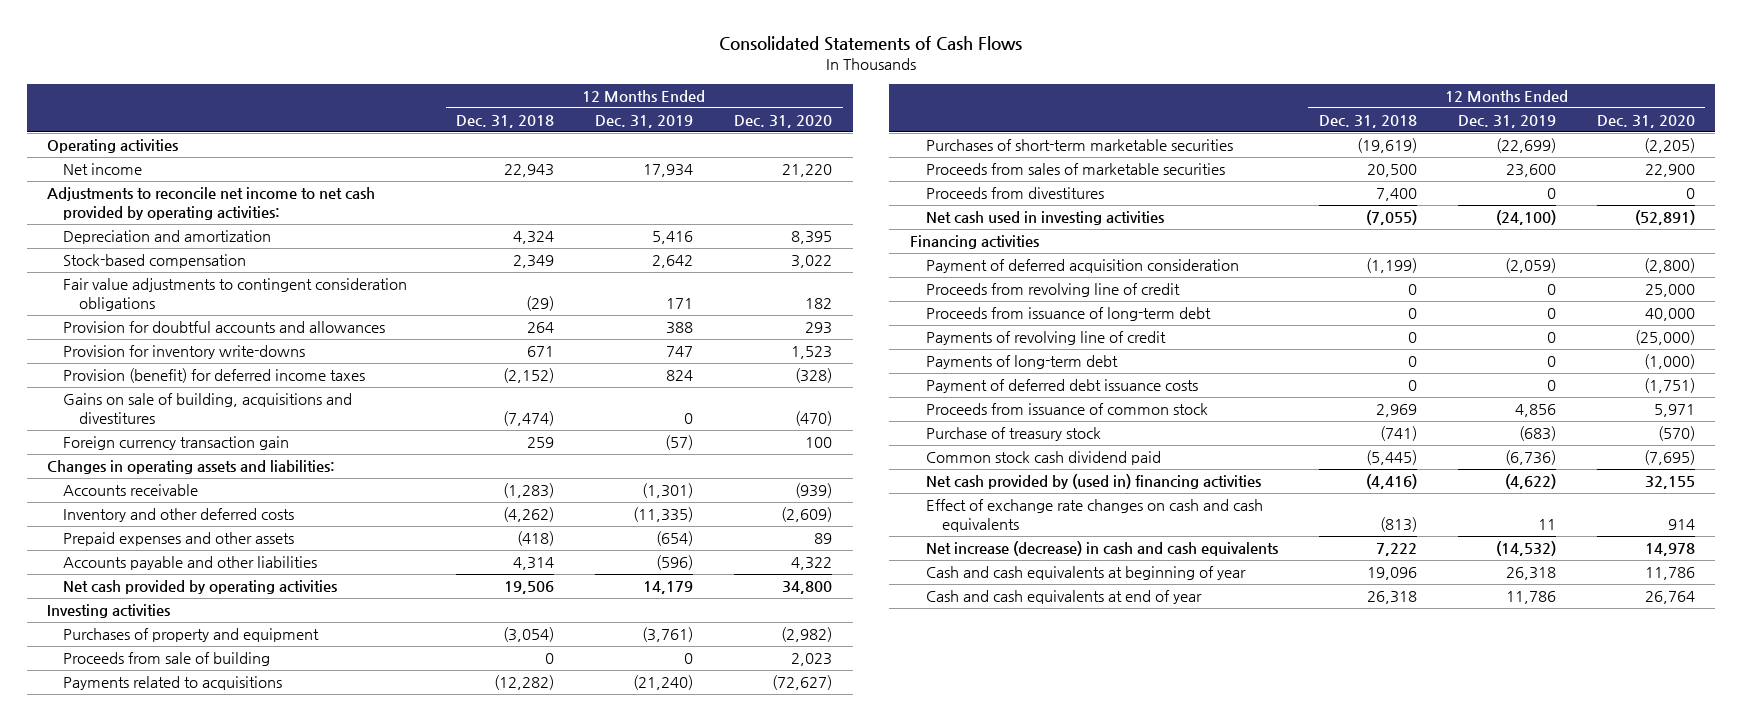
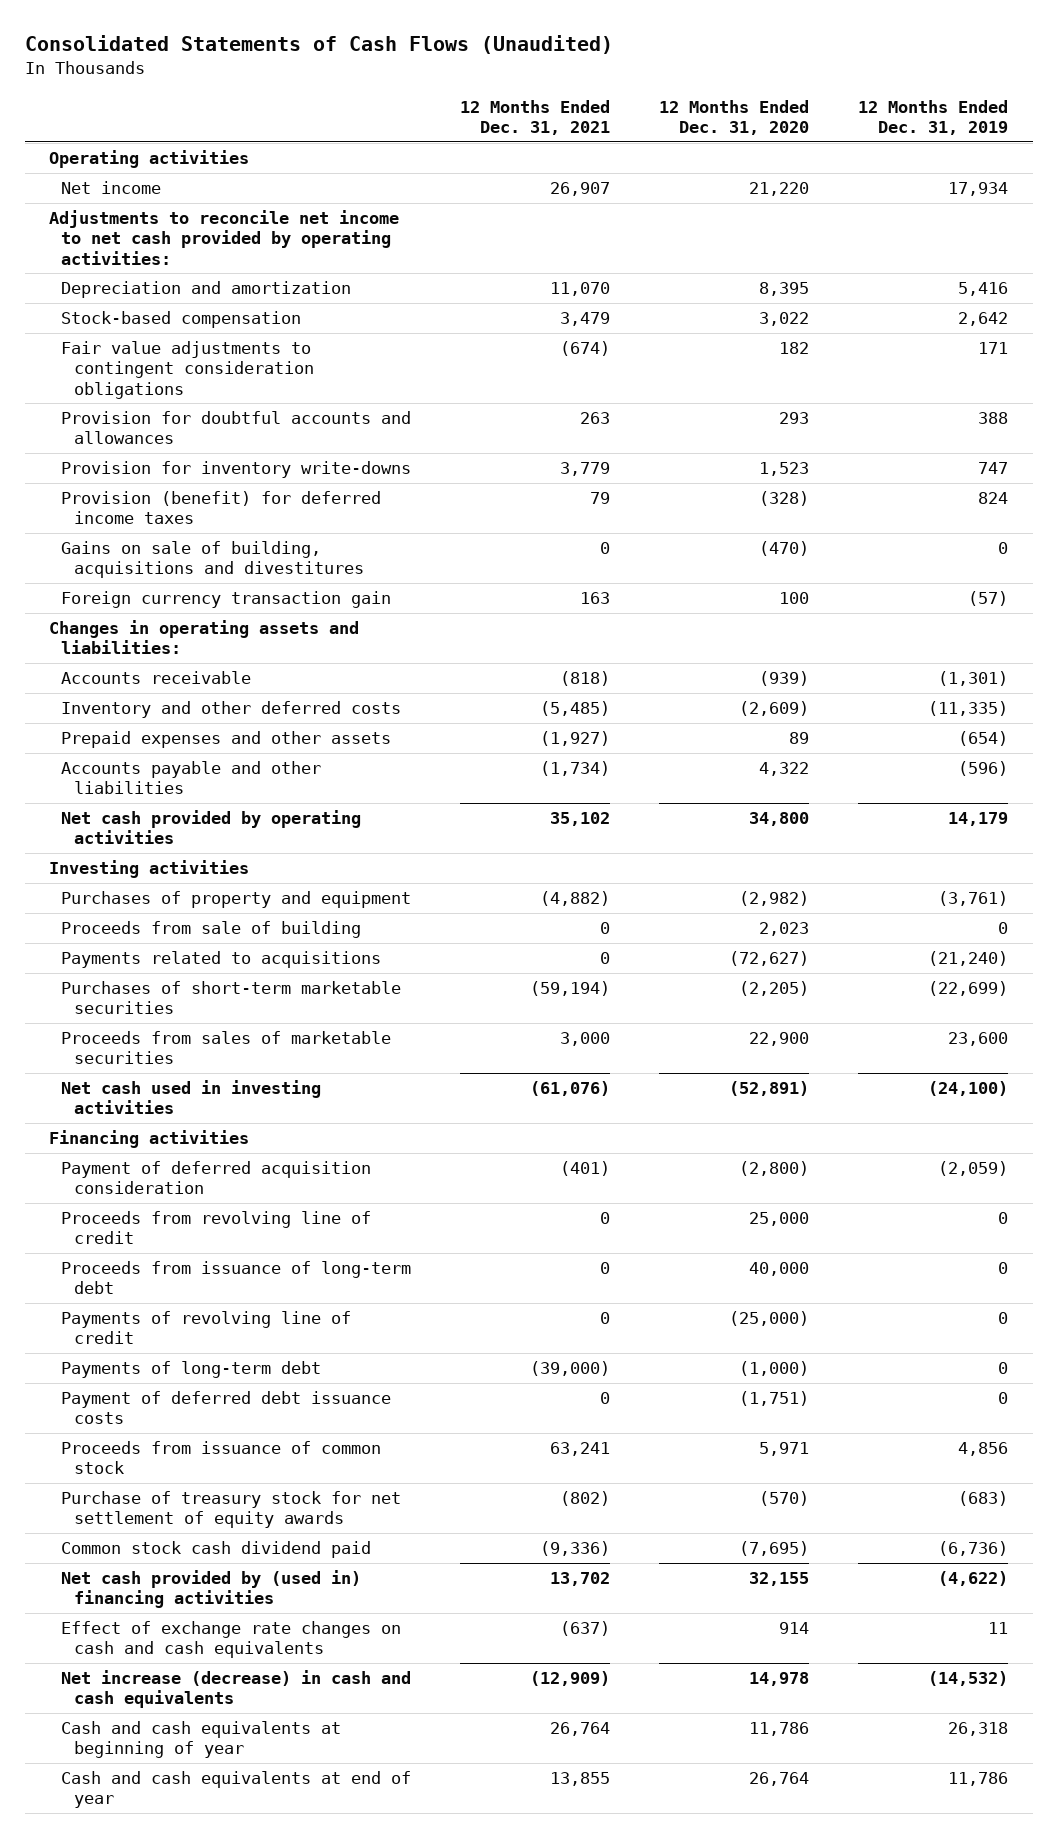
- Consolidated Statements of Cash Flows
+ Consolidated Statements of Cash Flows (Unaudited)
- | 12 Months Ended Dec. 31, 2018 | 12 Months Ended Dec. 31, 2019 | 12 Months Ended Dec. 31, 2020
+ | 12 Months Ended Dec. 31, 2021 | 12 Months Ended Dec. 31, 2020 | 12 Months Ended Dec. 31, 2019
- Proceeds from divestitures | 7,400 | 0 | 0
- Purchase of treasury stock | (741) | (683) | (570)
+ Purchase of treasury stock for net settlement of equity awards | (802) | (570) | (683)

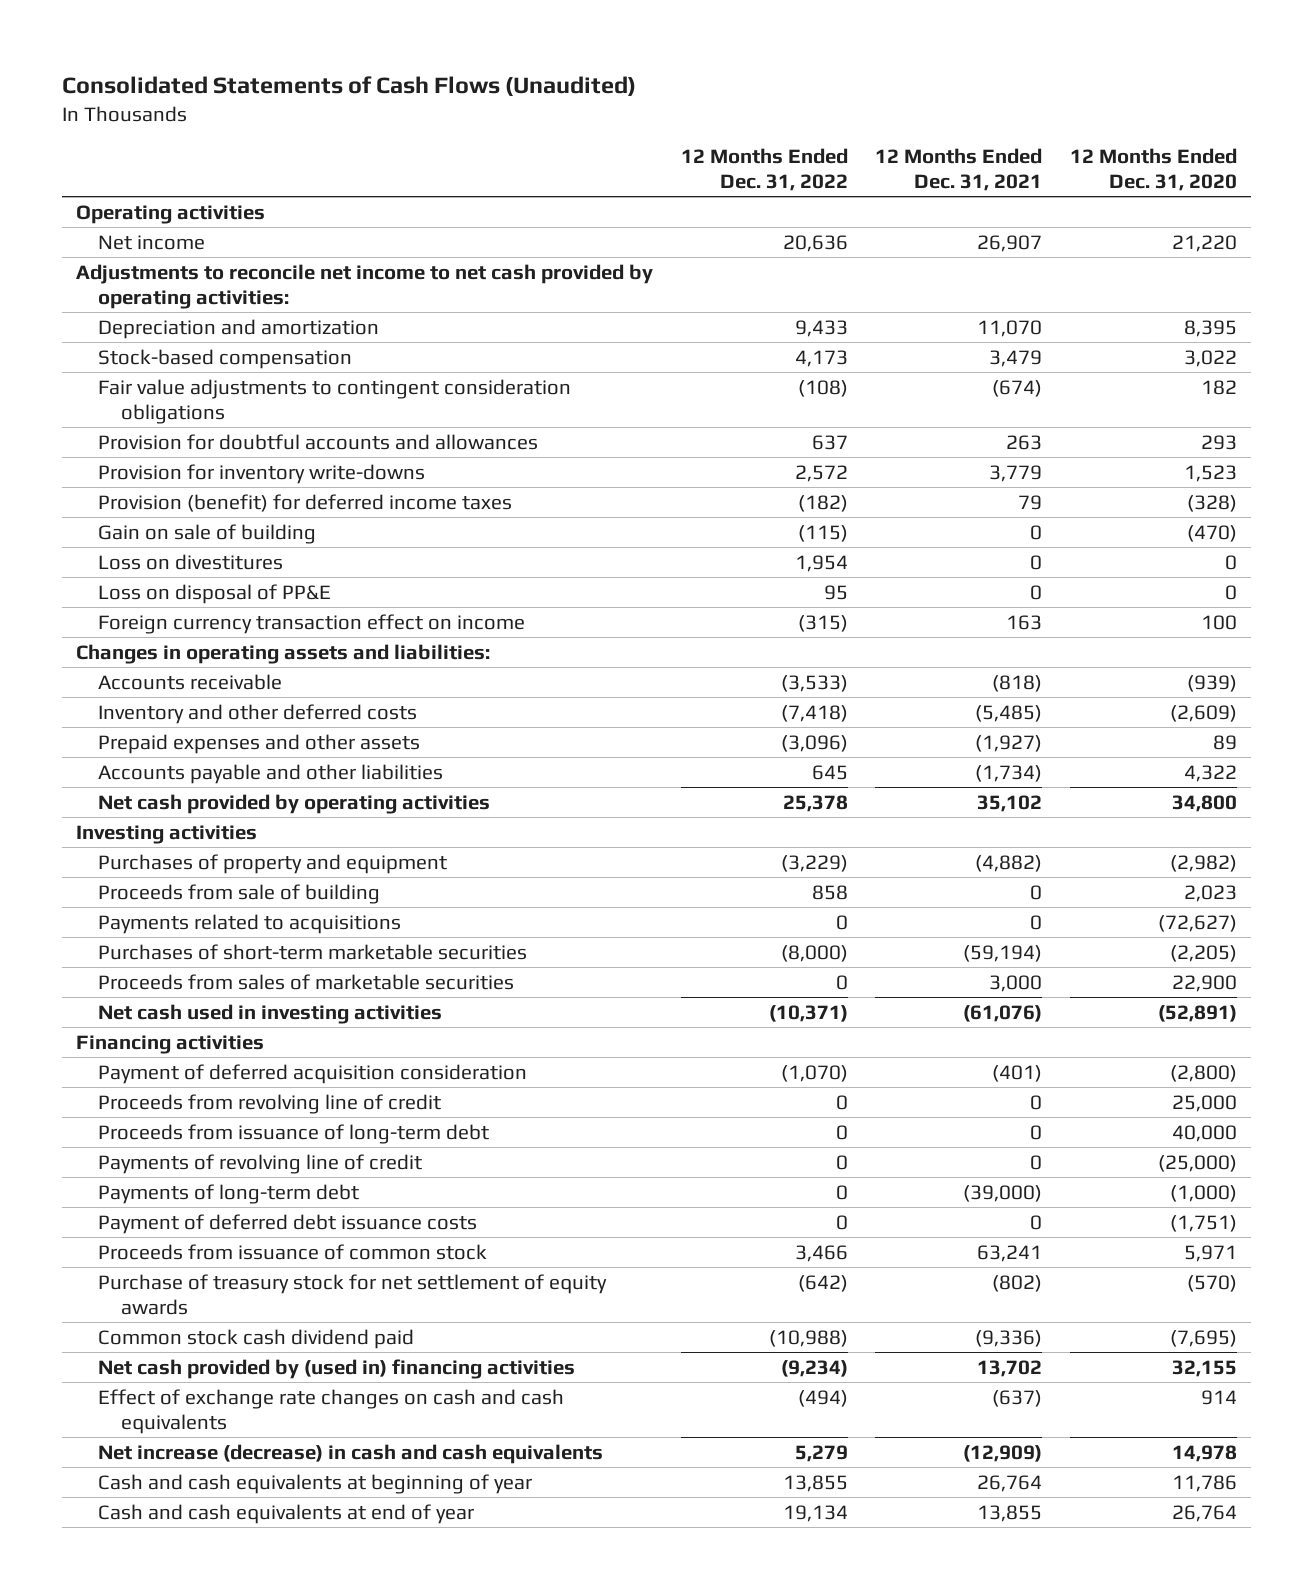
- | 12 Months Ended Dec. 31, 2021 | 12 Months Ended Dec. 31, 2020 | 12 Months Ended Dec. 31, 2019
+ | 12 Months Ended Dec. 31, 2022 | 12 Months Ended Dec. 31, 2021 | 12 Months Ended Dec. 31, 2020
- Gains on sale of building, acquisitions and divestitures | 0 | (470) | 0
- Foreign currency transaction gain | 163 | 100 | (57)
+ Gain on sale of building | (115) | 0 | (470)
+ Loss on divestitures | 1,954 | 0 | 0
+ Loss on disposal of PP&E | 95 | 0 | 0
+ Foreign currency transaction effect on income | (315) | 163 | 100

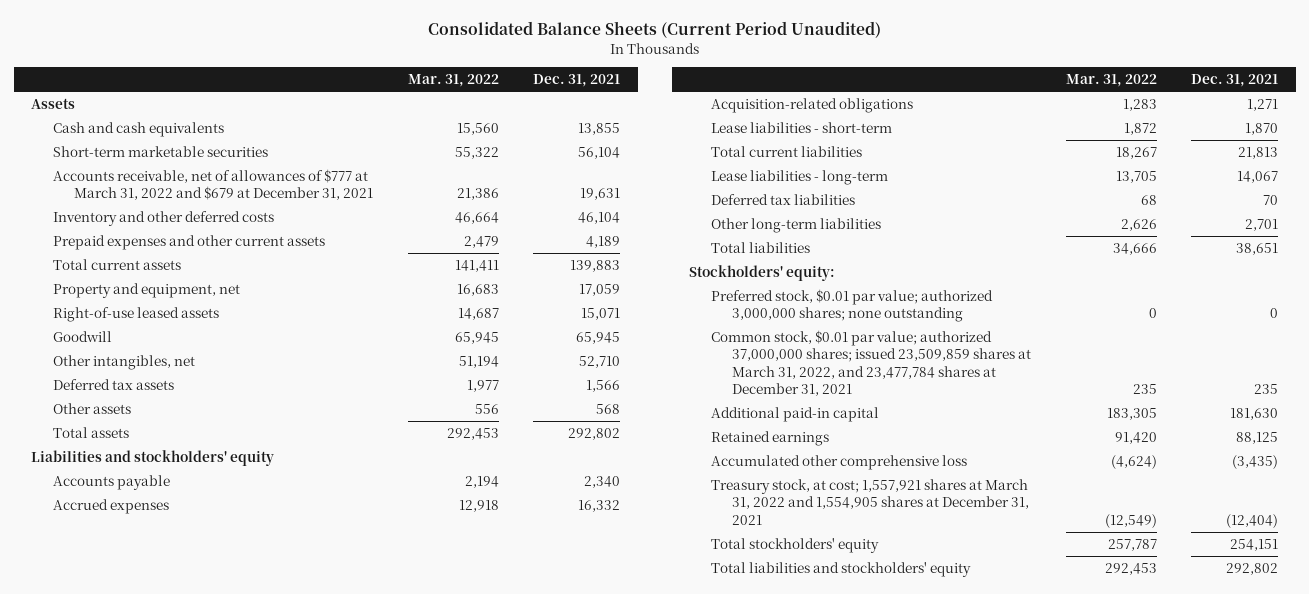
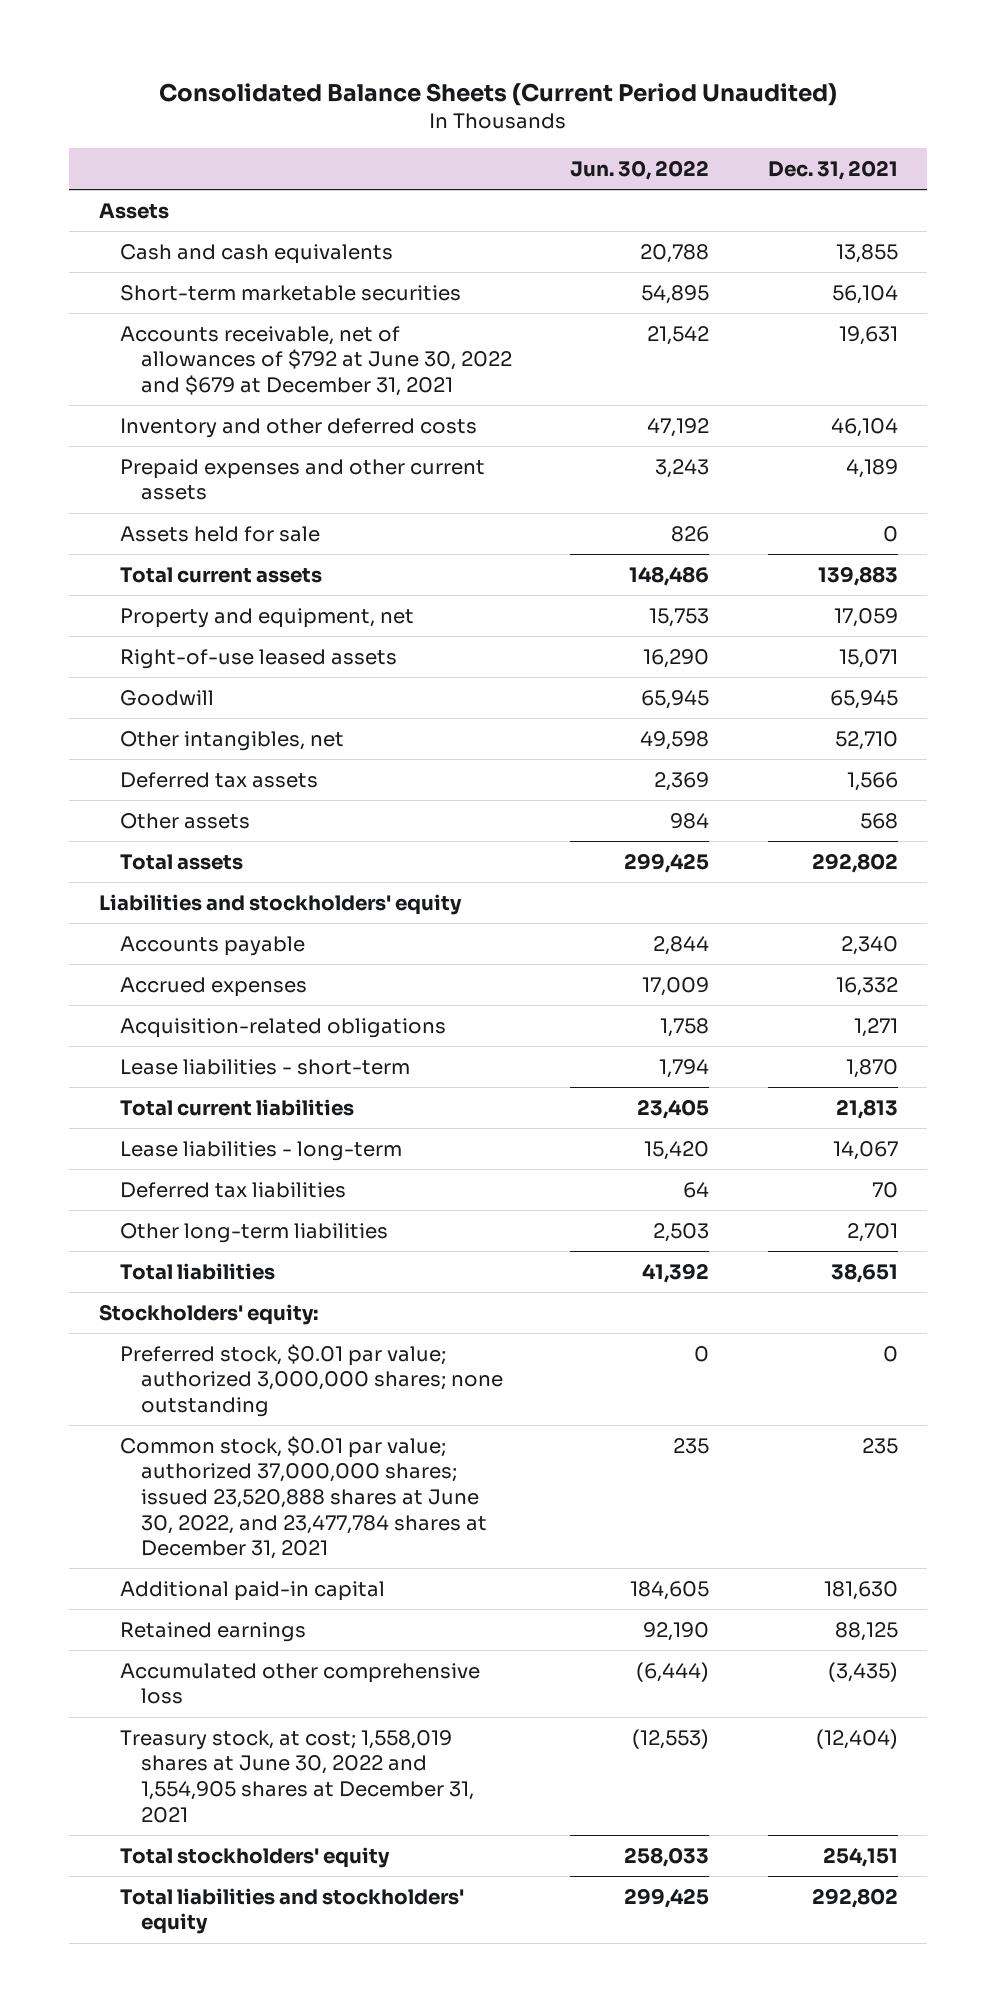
- | Mar. 31, 2022 | Dec. 31, 2021
+ | Jun. 30, 2022 | Dec. 31, 2021
- Accounts receivable, net of allowances of $777 at March 31, 2022 and $679 at December 31, 2021 | 21,386 | 19,631
+ Accounts receivable, net of allowances of $792 at June 30, 2022 and $679 at December 31, 2021 | 21,542 | 19,631
+ Assets held for sale | 826 | 0
- Common stock, $0.01 par value; authorized 37,000,000 shares; issued 23,509,859 shares at March 31, 2022, and 23,477,784 shares at December 31, 2021 | 235 | 235
+ Common stock, $0.01 par value; authorized 37,000,000 shares; issued 23,520,888 shares at June 30, 2022, and 23,477,784 shares at December 31, 2021 | 235 | 235
- Treasury stock, at cost; 1,557,921 shares at March 31, 2022 and 1,554,905 shares at December 31, 2021 | (12,549) | (12,404)
+ Treasury stock, at cost; 1,558,019 shares at June 30, 2022 and 1,554,905 shares at December 31, 2021 | (12,553) | (12,404)

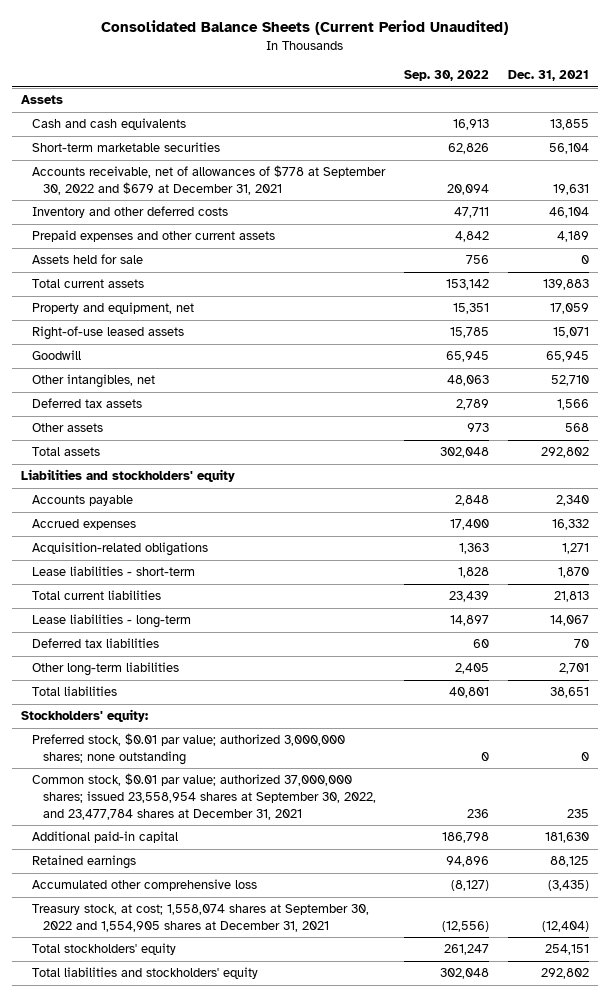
- | Jun. 30, 2022 | Dec. 31, 2021
+ | Sep. 30, 2022 | Dec. 31, 2021
- Accounts receivable, net of allowances of $792 at June 30, 2022 and $679 at December 31, 2021 | 21,542 | 19,631
+ Accounts receivable, net of allowances of $778 at September 30, 2022 and $679 at December 31, 2021 | 20,094 | 19,631
- Common stock, $0.01 par value; authorized 37,000,000 shares; issued 23,520,888 shares at June 30, 2022, and 23,477,784 shares at December 31, 2021 | 235 | 235
+ Common stock, $0.01 par value; authorized 37,000,000 shares; issued 23,558,954 shares at September 30, 2022, and 23,477,784 shares at December 31, 2021 | 236 | 235
- Treasury stock, at cost; 1,558,019 shares at June 30, 2022 and 1,554,905 shares at December 31, 2021 | (12,553) | (12,404)
+ Treasury stock, at cost; 1,558,074 shares at September 30, 2022 and 1,554,905 shares at December 31, 2021 | (12,556) | (12,404)

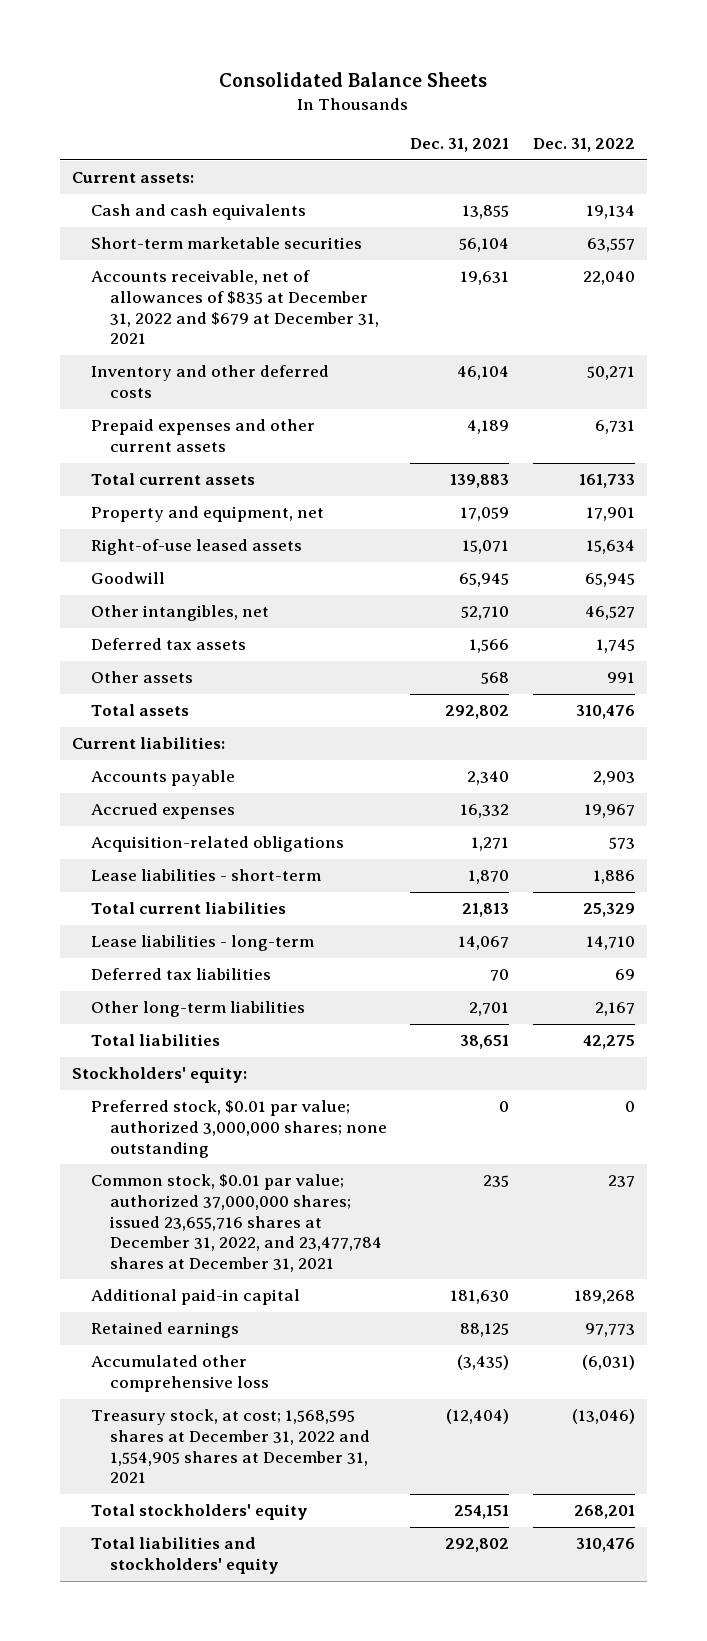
- Consolidated Balance Sheets (Current Period Unaudited)
+ Consolidated Balance Sheets
- | Sep. 30, 2022 | Dec. 31, 2021
+ | Dec. 31, 2021 | Dec. 31, 2022
- Assets
+ Current assets:
- Accounts receivable, net of allowances of $778 at September 30, 2022 and $679 at December 31, 2021 | 20,094 | 19,631
+ Accounts receivable, net of allowances of $835 at December 31, 2022 and $679 at December 31, 2021 | 19,631 | 22,040
- Assets held for sale | 756 | 0
- Liabilities and stockholders' equity
+ Current liabilities:
- Common stock, $0.01 par value; authorized 37,000,000 shares; issued 23,558,954 shares at September 30, 2022, and 23,477,784 shares at December 31, 2021 | 236 | 235
+ Common stock, $0.01 par value; authorized 37,000,000 shares; issued 23,655,716 shares at December 31, 2022, and 23,477,784 shares at December 31, 2021 | 235 | 237
- Treasury stock, at cost; 1,558,074 shares at September 30, 2022 and 1,554,905 shares at December 31, 2021 | (12,556) | (12,404)
+ Treasury stock, at cost; 1,568,595 shares at December 31, 2022 and 1,554,905 shares at December 31, 2021 | (12,404) | (13,046)

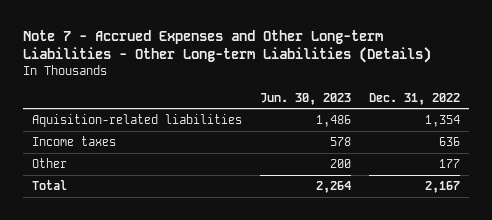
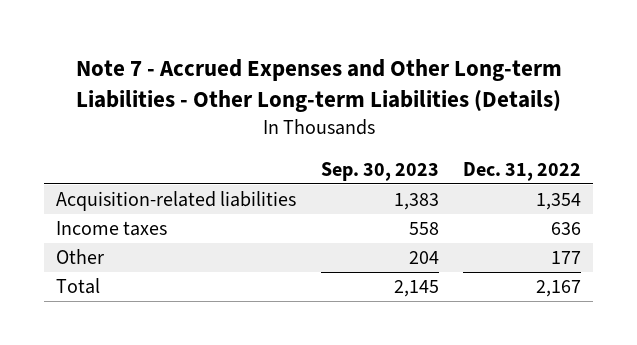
- | Jun. 30, 2023 | Dec. 31, 2022
+ | Sep. 30, 2023 | Dec. 31, 2022
- Aquisition-related liabilities | 1,486 | 1,354
+ Acquisition-related liabilities | 1,383 | 1,354

